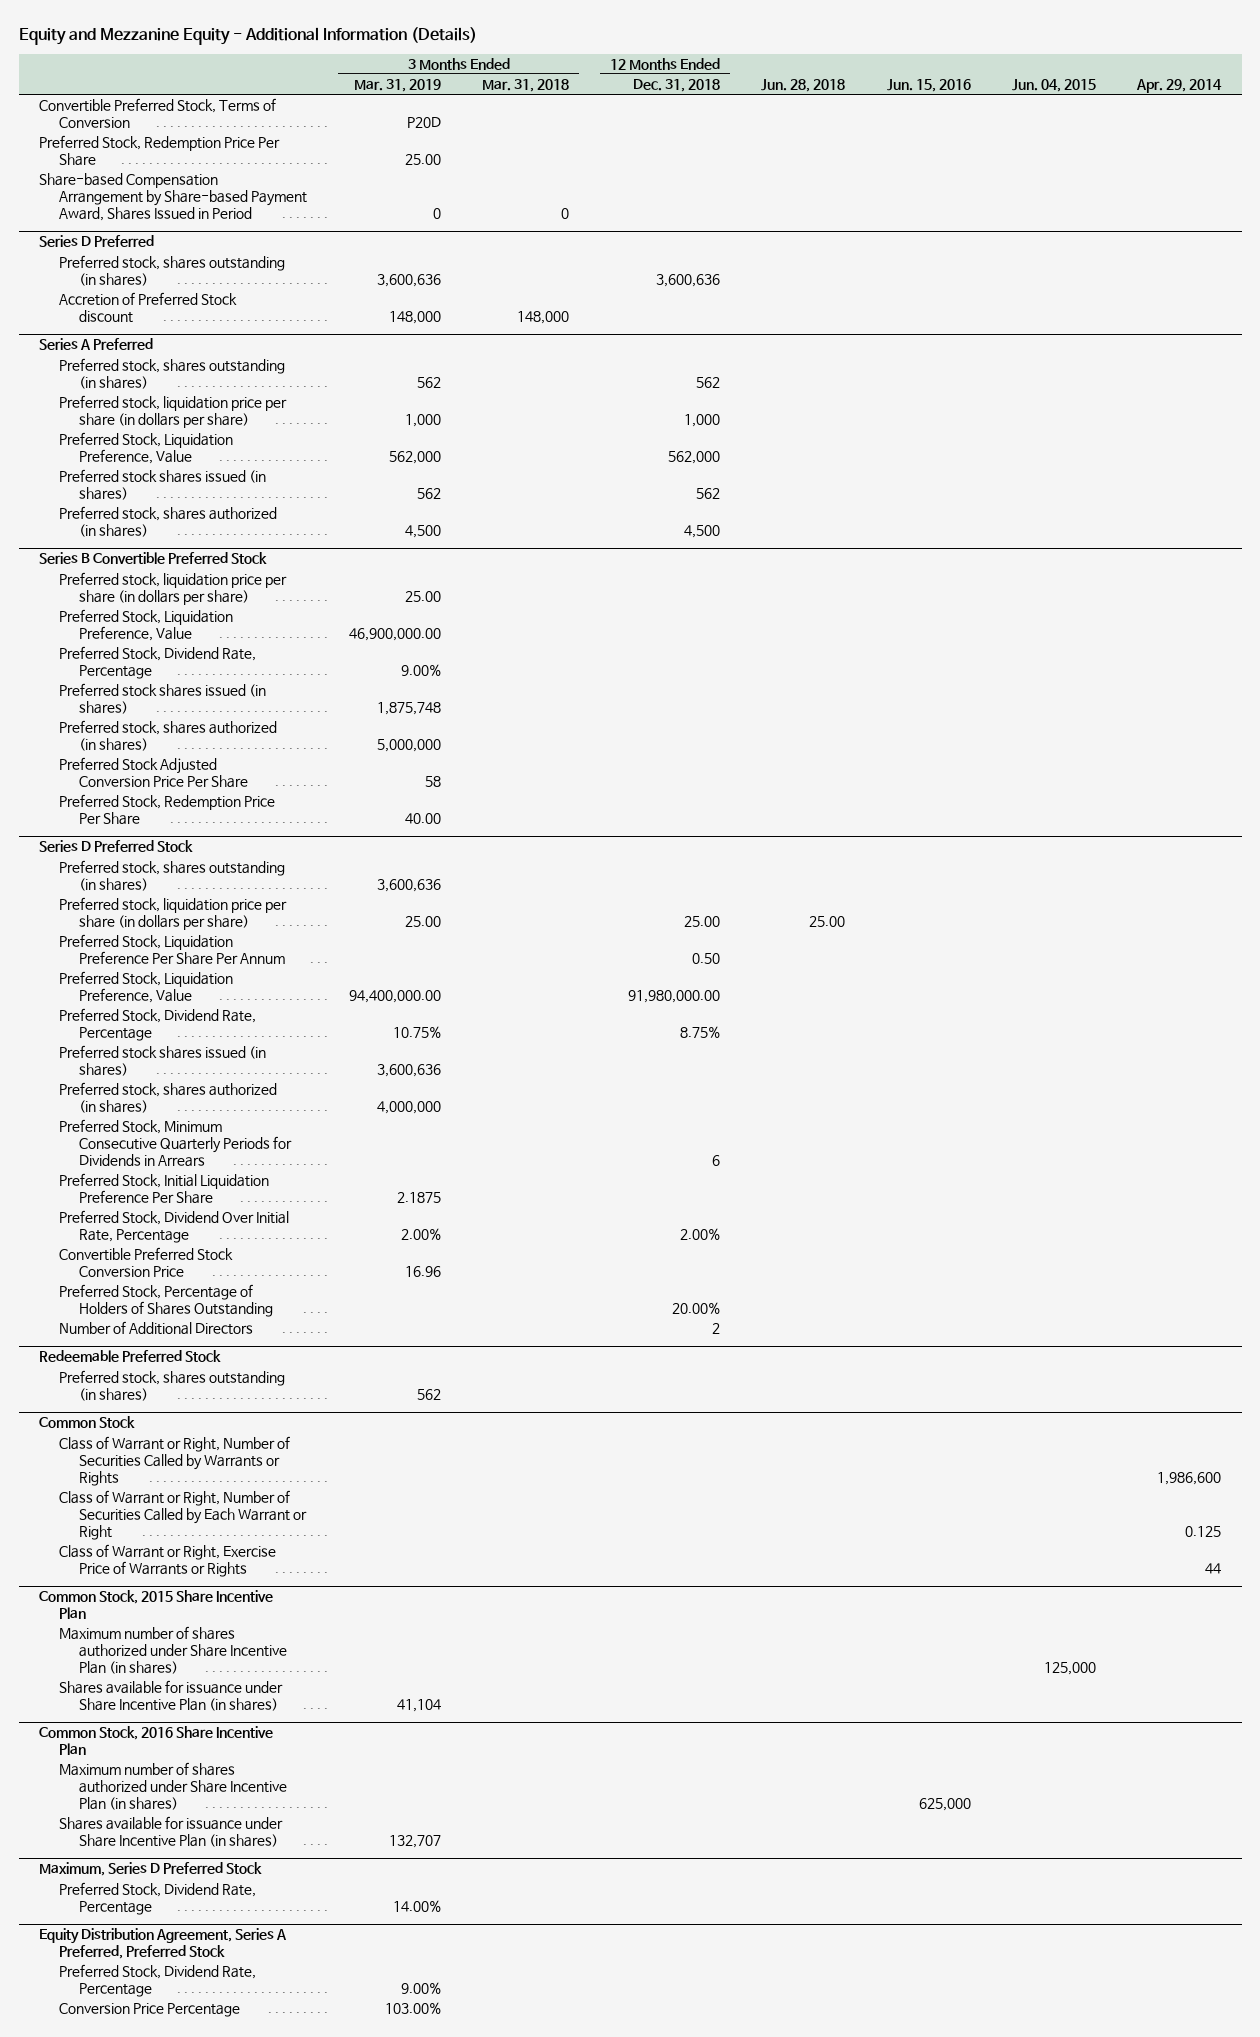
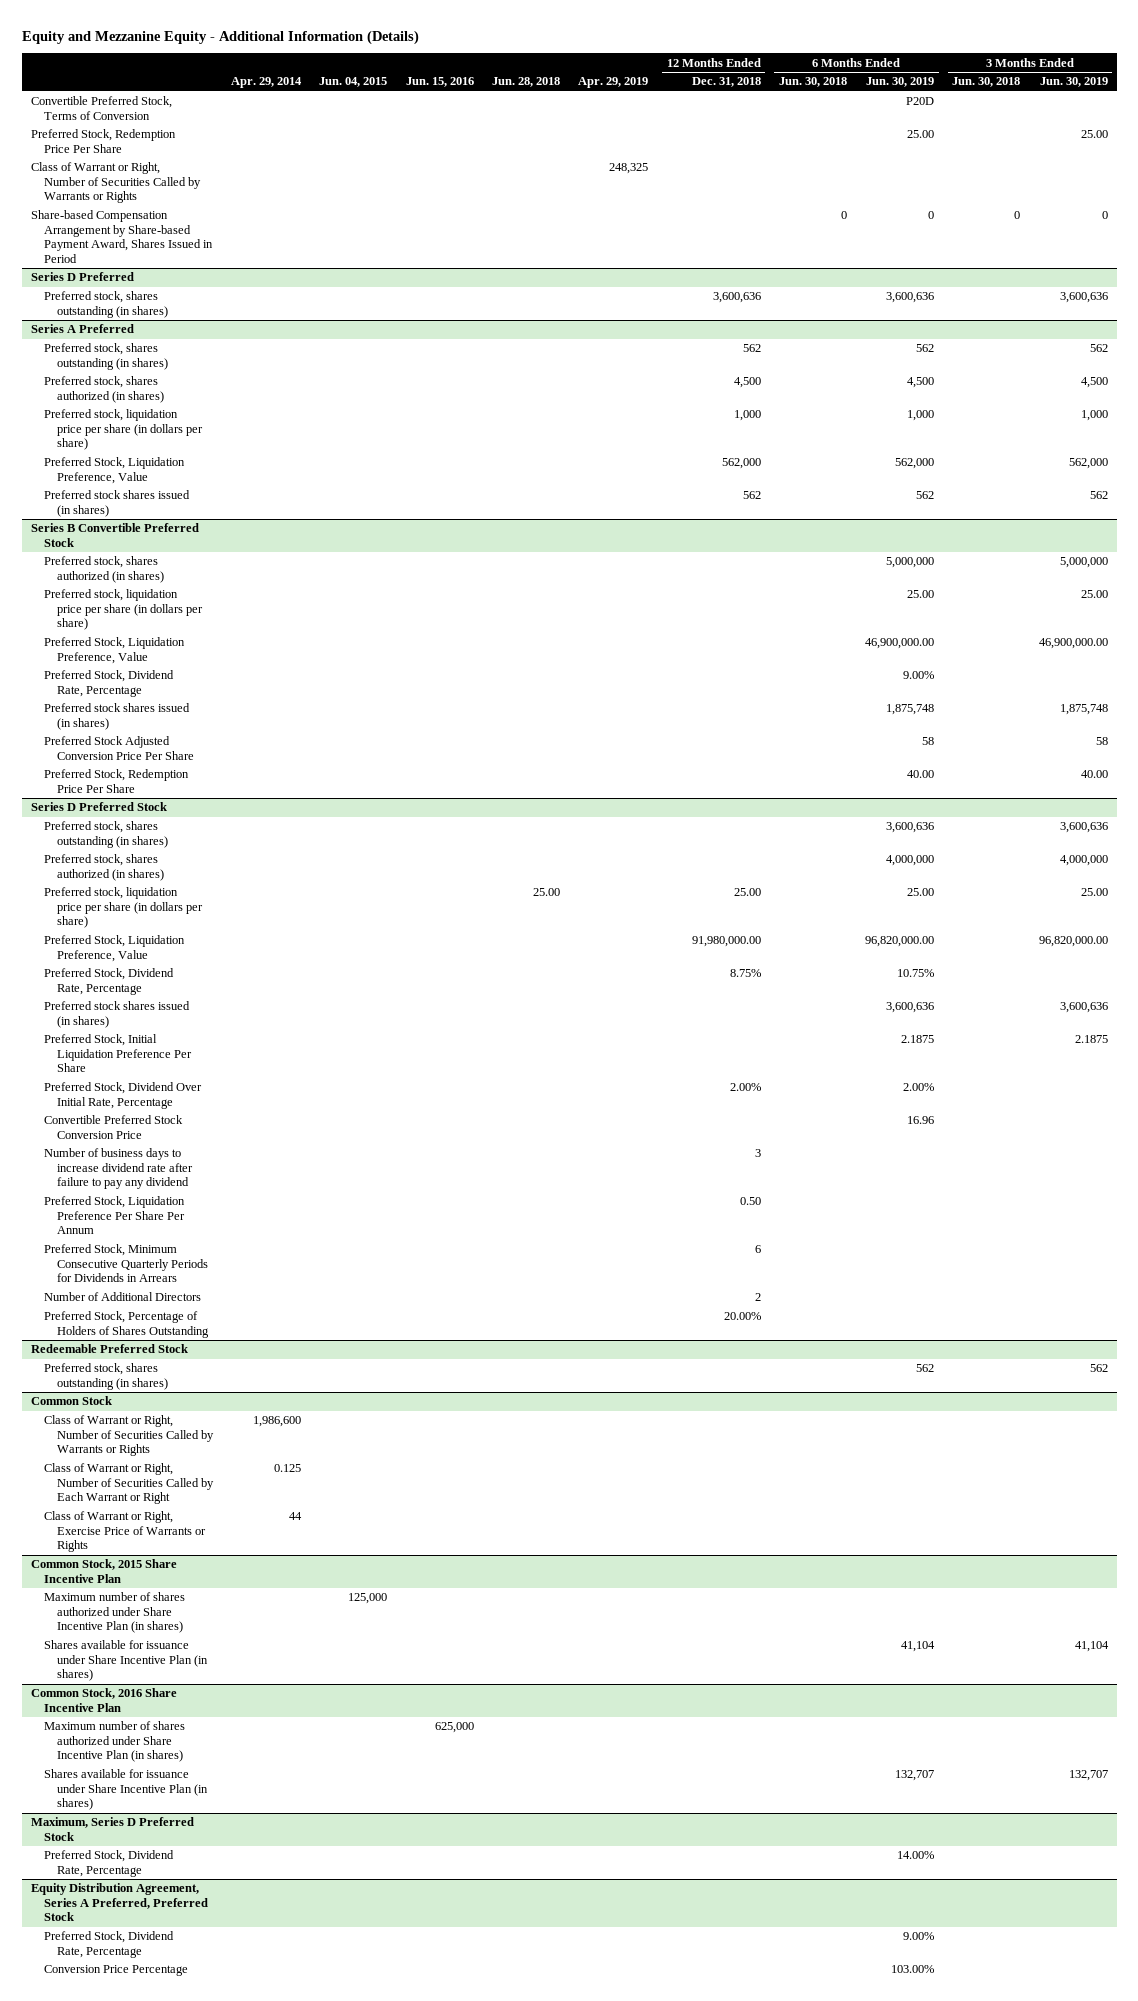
- | 3 Months Ended Mar. 31, 2019 | 3 Months Ended Mar. 31, 2018 | 12 Months Ended Dec. 31, 2018 | Jun. 28, 2018 | Jun. 15, 2016 | Jun. 04, 2015 | Apr. 29, 2014
+ | Apr. 29, 2014 | Jun. 04, 2015 | Jun. 15, 2016 | Jun. 28, 2018 | Apr. 29, 2019 | 12 Months Ended Dec. 31, 2018 | 6 Months Ended Jun. 30, 2018 | 6 Months Ended Jun. 30, 2019 | 3 Months Ended Jun. 30, 2018 | 3 Months Ended Jun. 30, 2019
+ Class of Warrant or Right, Number of Securities Called by Warrants or Rights | | | | | 248,325 | | | | |
@ Series D Preferred
- Accretion of Preferred Stock discount | 148,000 | 148,000 | | | | |
@ Series A Preferred
moved up: Preferred stock, shares authorized (in shares) | | | | | | 4,500 | | 4,500 | | 4,500
@ Series B Convertible Preferred Stock
moved up: Preferred stock, shares authorized (in shares) | | | | | | | | 5,000,000 | | 5,000,000
@ Series D Preferred Stock
moved up: Preferred stock, shares authorized (in shares) | | | | | | | | 4,000,000 | | 4,000,000
+ Number of business days to increase dividend rate after failure to pay any dividend | | | | | | 3 | | | |
moved down: Preferred Stock, Liquidation Preference Per Share Per Annum | | | | | | 0.50 | | | |
moved down: Preferred Stock, Minimum Consecutive Quarterly Periods for Dividends in Arrears | | | | | | 6 | | | |
moved down: Preferred Stock, Percentage of Holders of Shares Outstanding | | | | | | 20.00% | | | |

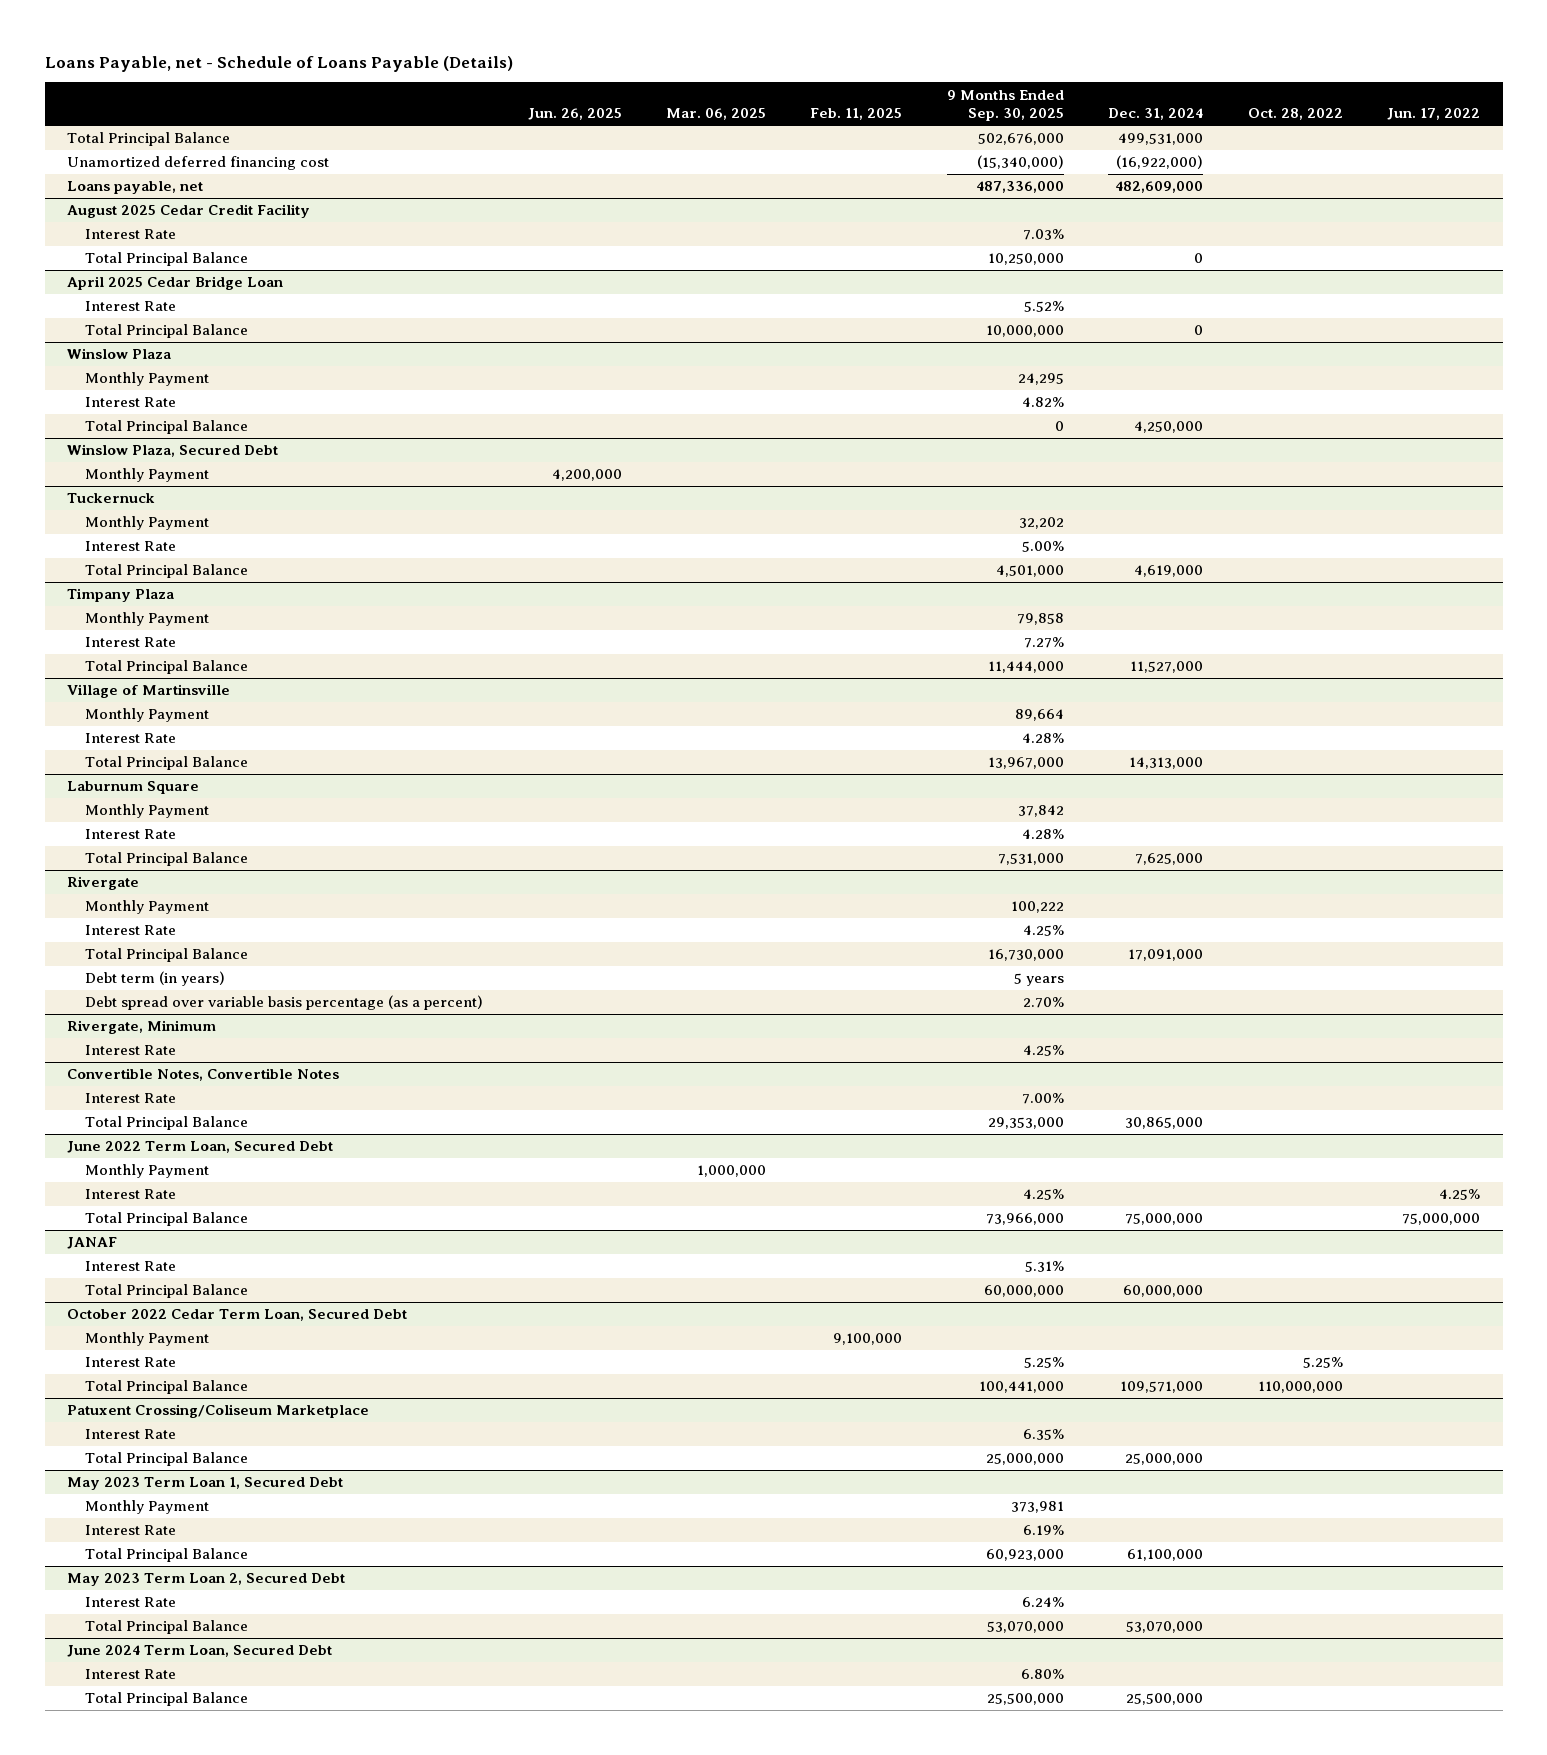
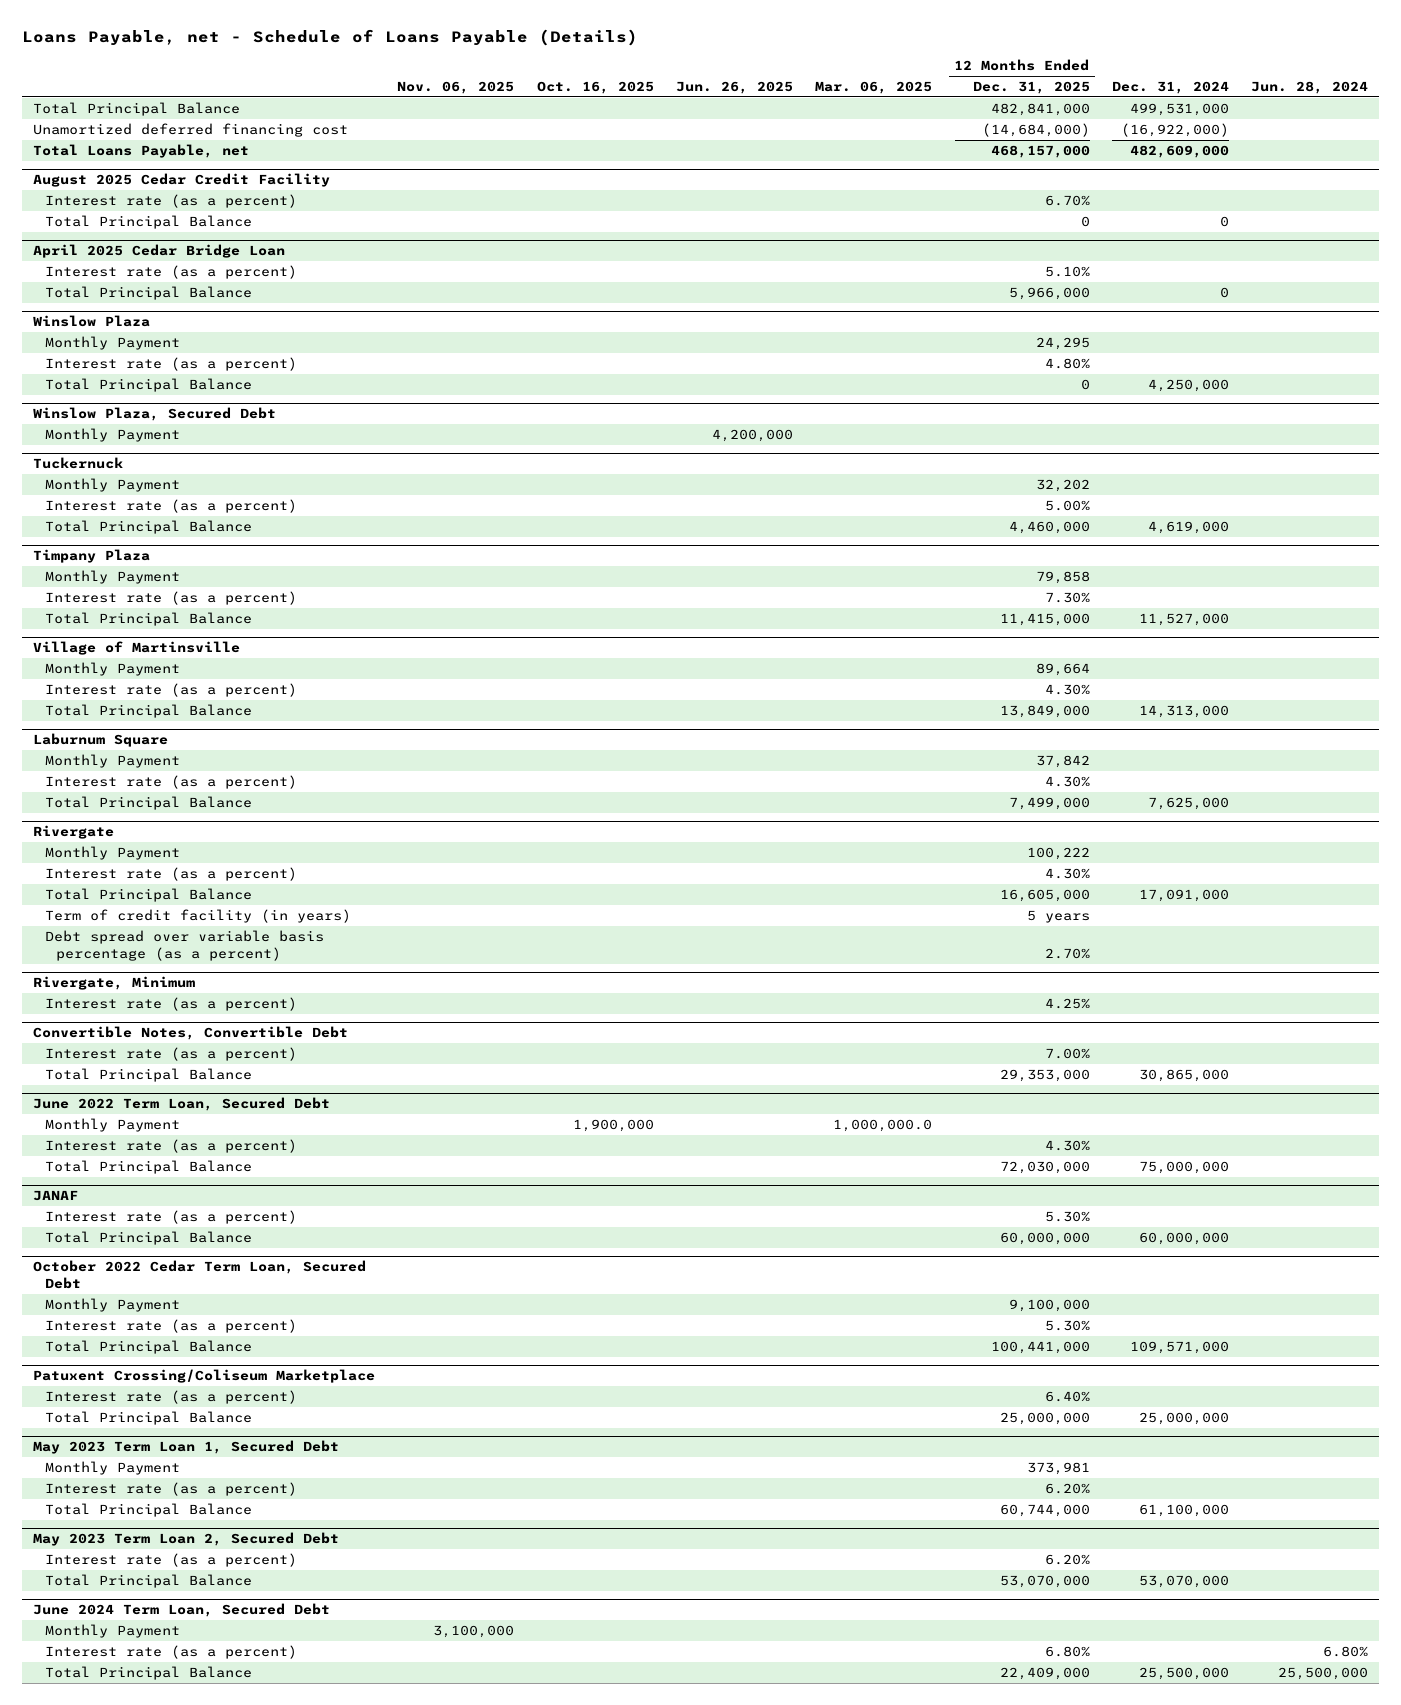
- | Jun. 26, 2025 | Mar. 06, 2025 | Feb. 11, 2025 | 9 Months Ended Sep. 30, 2025 | Dec. 31, 2024 | Oct. 28, 2022 | Jun. 17, 2022
+ | Nov. 06, 2025 | Oct. 16, 2025 | Jun. 26, 2025 | Mar. 06, 2025 | 12 Months Ended Dec. 31, 2025 | Dec. 31, 2024 | Jun. 28, 2024
- Loans payable, net | | | | 487,336,000 | 482,609,000 | |
+ Total Loans Payable, net | | | | | 468,157,000 | 482,609,000 |
@ August 2025 Cedar Credit Facility
- Interest Rate | | | | 7.03% | | |
+ Interest rate (as a percent) | | | | | 6.70% | |
@ April 2025 Cedar Bridge Loan
- Interest Rate | | | | 5.52% | | |
+ Interest rate (as a percent) | | | | | 5.10% | |
@ Winslow Plaza
- Interest Rate | | | | 4.82% | | |
+ Interest rate (as a percent) | | | | | 4.80% | |
@ Tuckernuck
- Interest Rate | | | | 5.00% | | |
+ Interest rate (as a percent) | | | | | 5.00% | |
@ Timpany Plaza
- Interest Rate | | | | 7.27% | | |
+ Interest rate (as a percent) | | | | | 7.30% | |
@ Village of Martinsville
- Interest Rate | | | | 4.28% | | |
+ Interest rate (as a percent) | | | | | 4.30% | |
@ Laburnum Square
- Interest Rate | | | | 4.28% | | |
+ Interest rate (as a percent) | | | | | 4.30% | |
@ Rivergate
- Interest Rate | | | | 4.25% | | |
+ Interest rate (as a percent) | | | | | 4.30% | |
- Debt term (in years) | | | | 5 years | | |
+ Term of credit facility (in years) | | | | | 5 years | |
@ Rivergate, Minimum
- Interest Rate | | | | 4.25% | | |
- Convertible Notes, Convertible Notes
- Interest Rate | | | | 7.00% | | |
@ Rivergate, Minimum
+ Interest rate (as a percent) | | | | | 4.25% | |
+ Convertible Notes, Convertible Debt
+ Interest rate (as a percent) | | | | | 7.00% | |
@ June 2022 Term Loan, Secured Debt
- Monthly Payment | | 1,000,000 | | | | |
- Interest Rate | | | | 4.25% | | | 4.25%
+ Monthly Payment | | 1,900,000 | | 1,000,000.0 | | |
+ Interest rate (as a percent) | | | | | 4.30% | |
@ JANAF
- Interest Rate | | | | 5.31% | | |
+ Interest rate (as a percent) | | | | | 5.30% | |
@ October 2022 Cedar Term Loan, Secured Debt
- Interest Rate | | | | 5.25% | | 5.25% |
+ Interest rate (as a percent) | | | | | 5.30% | |
@ Patuxent Crossing/Coliseum Marketplace
- Interest Rate | | | | 6.35% | | |
+ Interest rate (as a percent) | | | | | 6.40% | |
@ May 2023 Term Loan 1, Secured Debt
- Interest Rate | | | | 6.19% | | |
+ Interest rate (as a percent) | | | | | 6.20% | |
@ May 2023 Term Loan 2, Secured Debt
- Interest Rate | | | | 6.24% | | |
+ Interest rate (as a percent) | | | | | 6.20% | |
@ June 2024 Term Loan, Secured Debt
- Interest Rate | | | | 6.80% | | |
+ Monthly Payment | 3,100,000 | | | | | |
+ Interest rate (as a percent) | | | | | 6.80% | | 6.80%

